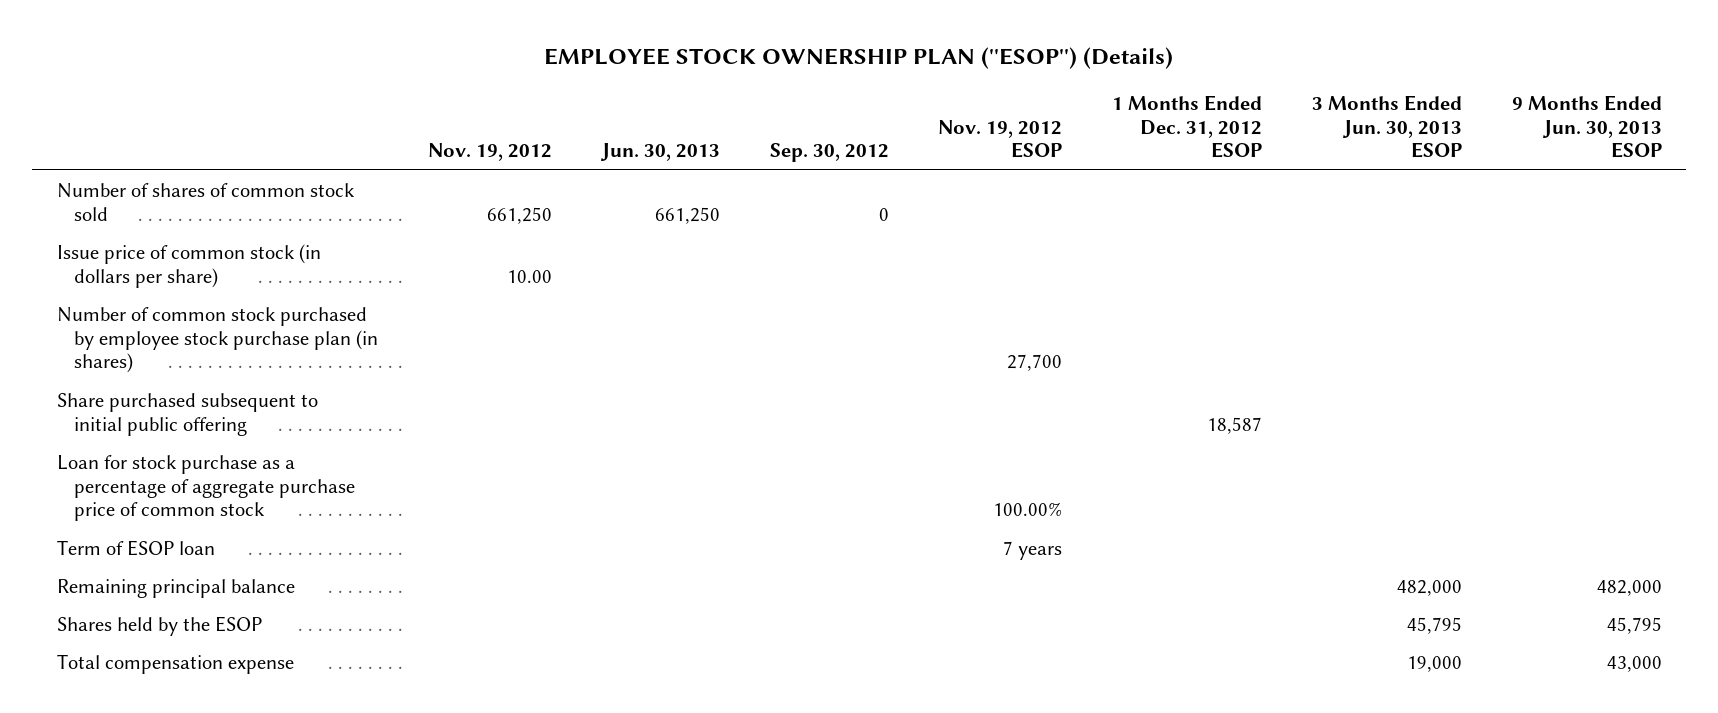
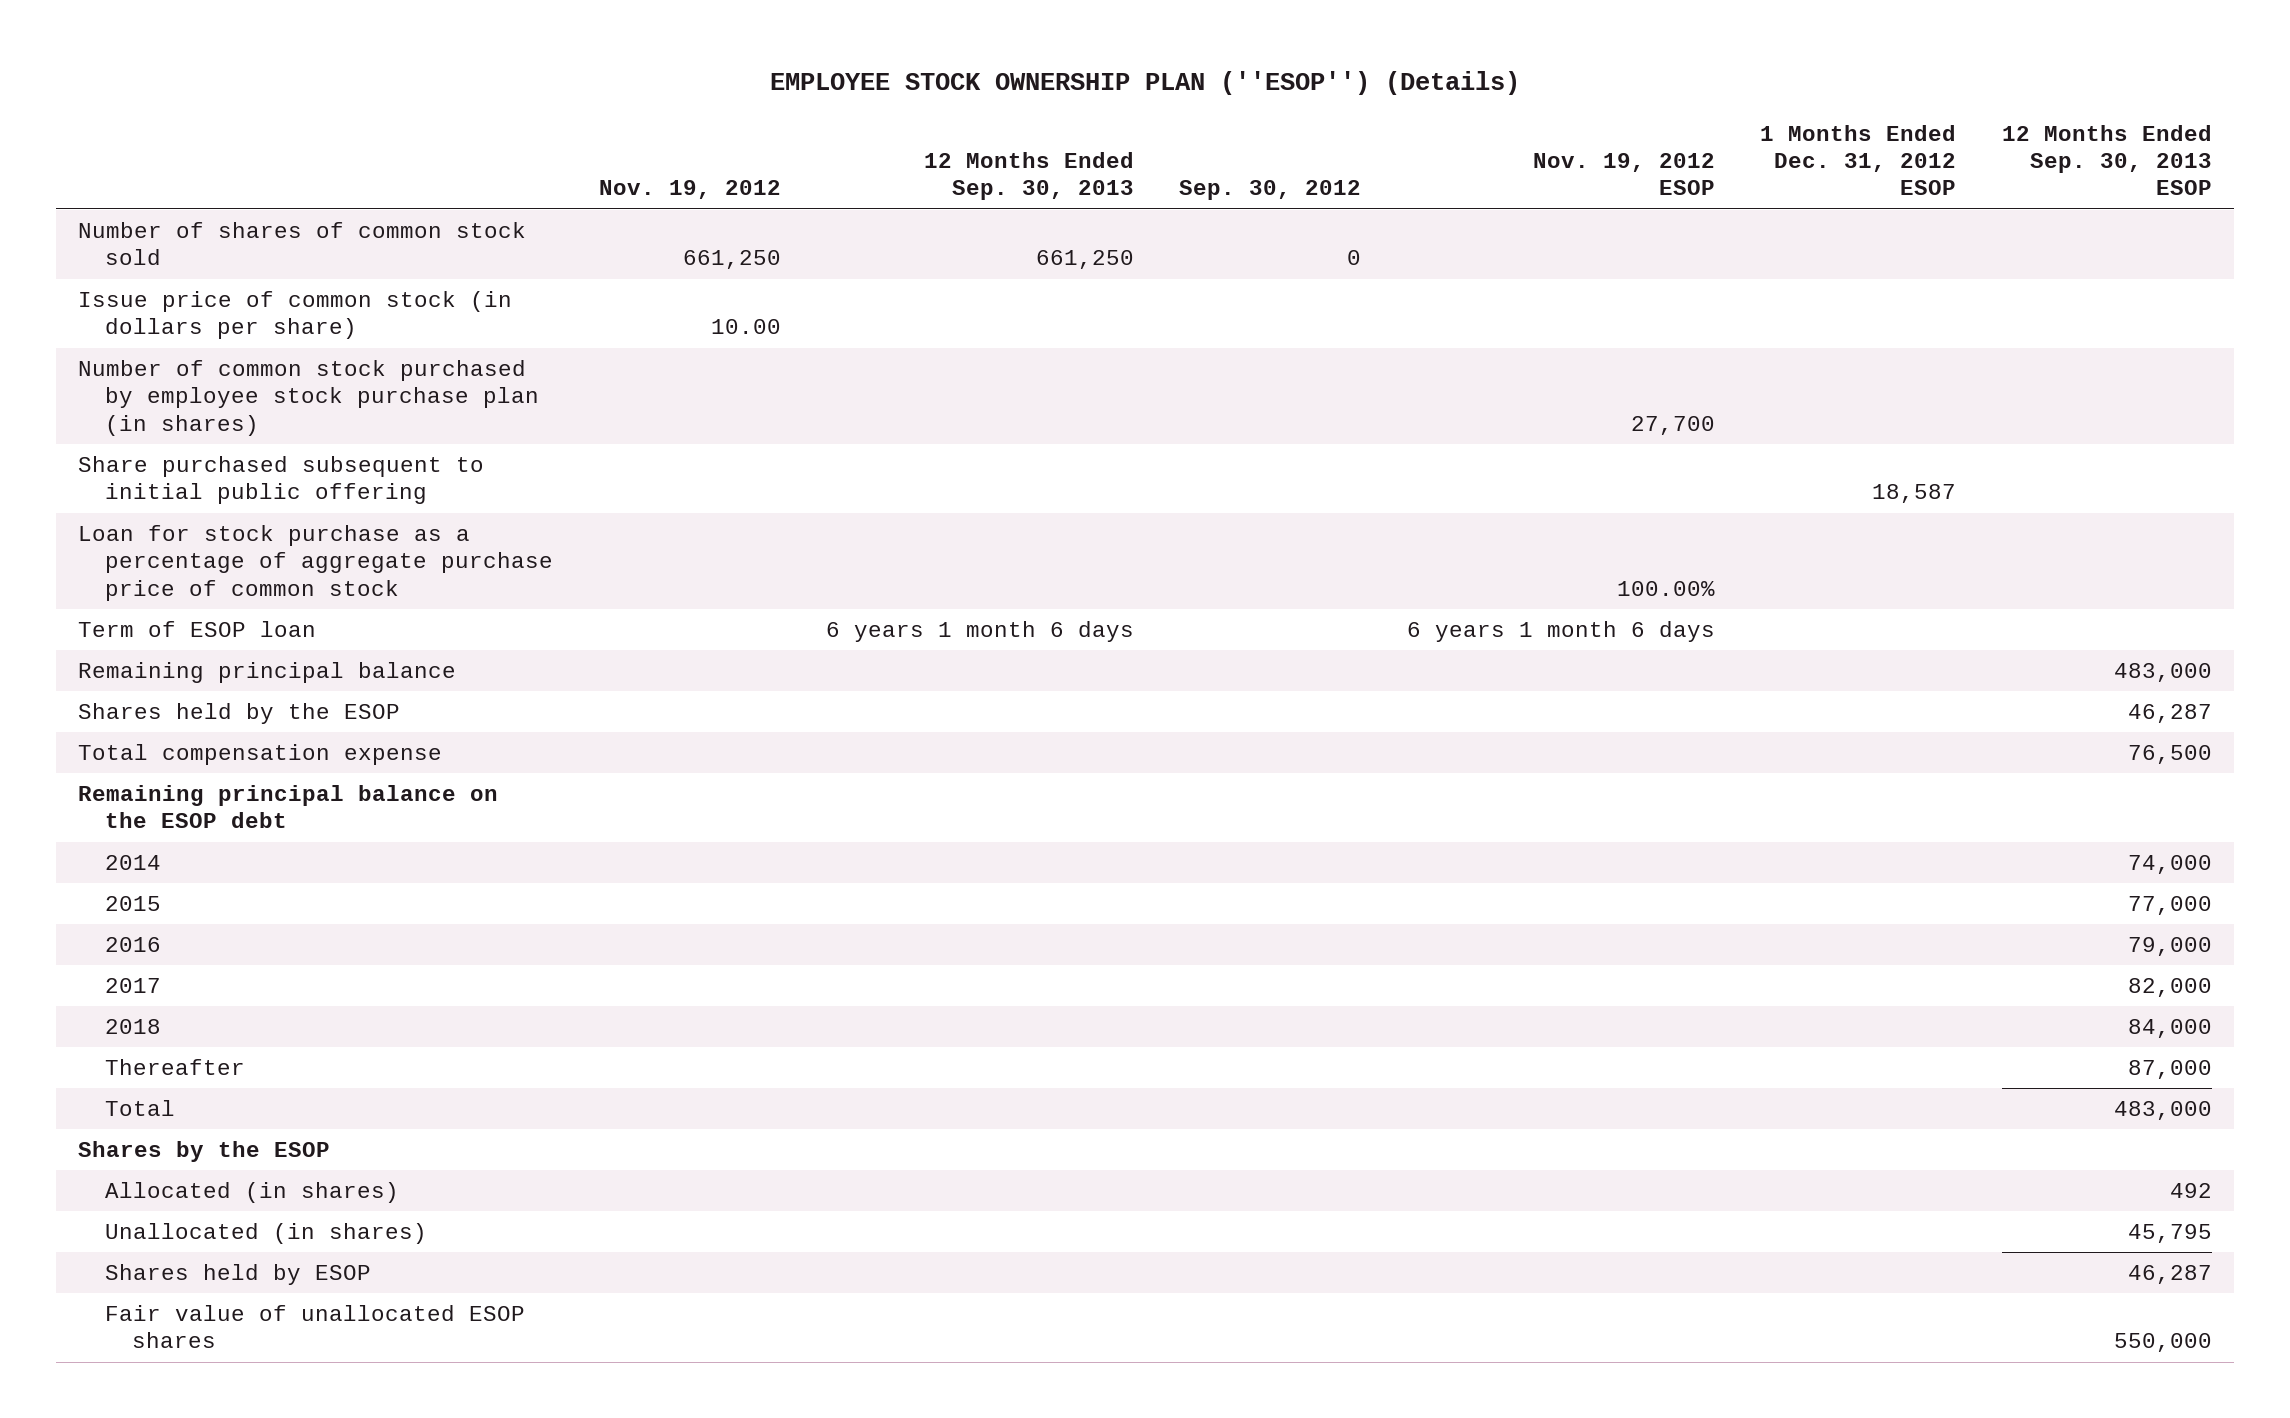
- | Nov. 19, 2012 | Jun. 30, 2013 | Sep. 30, 2012 | Nov. 19, 2012 ESOP | 1 Months Ended Dec. 31, 2012 ESOP | 3 Months Ended Jun. 30, 2013 ESOP | 9 Months Ended Jun. 30, 2013 ESOP
+ | Nov. 19, 2012 | 12 Months Ended Sep. 30, 2013 | Sep. 30, 2012 | Nov. 19, 2012 ESOP | 1 Months Ended Dec. 31, 2012 ESOP | 12 Months Ended Sep. 30, 2013 ESOP
- Term of ESOP loan | | | | 7 years | | |
+ Term of ESOP loan | | 6 years 1 month 6 days | | 6 years 1 month 6 days | |
+ Remaining principal balance on the ESOP debt
+ 2014 | | | | | | 74,000
+ 2015 | | | | | | 77,000
+ 2016 | | | | | | 79,000
+ 2017 | | | | | | 82,000
+ 2018 | | | | | | 84,000
+ Thereafter | | | | | | 87,000
+ Total | | | | | | 483,000
+ Shares by the ESOP
+ Allocated (in shares) | | | | | | 492
+ Unallocated (in shares) | | | | | | 45,795
+ Shares held by ESOP | | | | | | 46,287
+ Fair value of unallocated ESOP shares | | | | | | 550,000

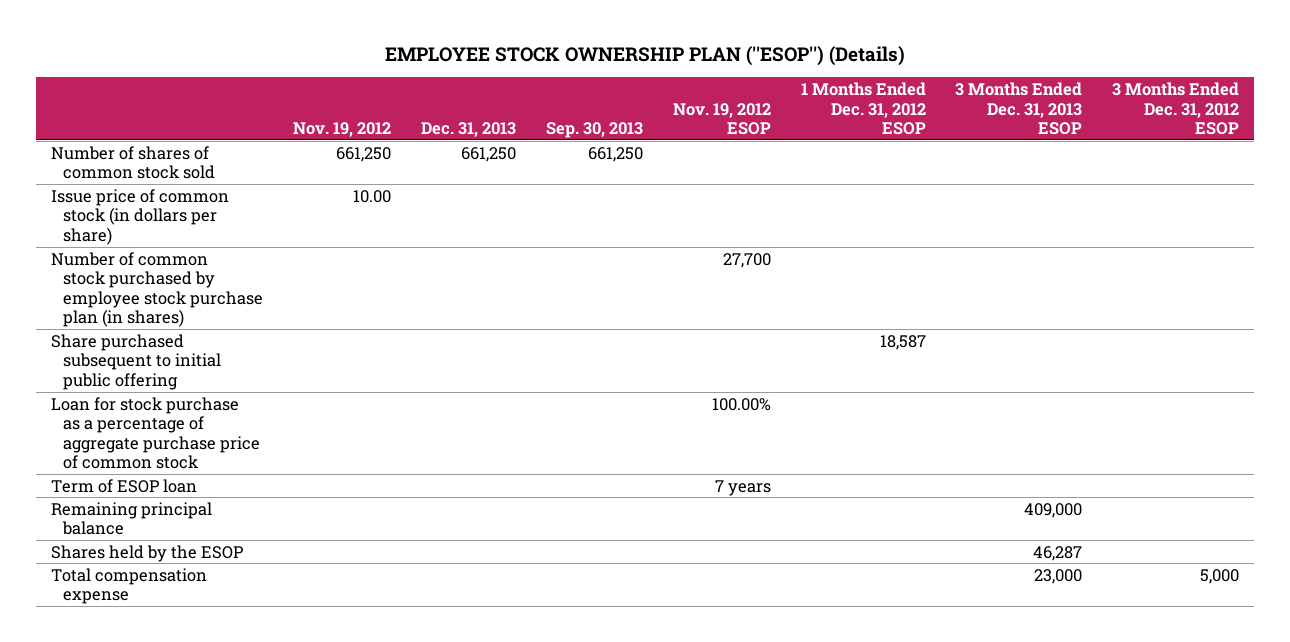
- | Nov. 19, 2012 | 12 Months Ended Sep. 30, 2013 | Sep. 30, 2012 | Nov. 19, 2012 ESOP | 1 Months Ended Dec. 31, 2012 ESOP | 12 Months Ended Sep. 30, 2013 ESOP
+ | Nov. 19, 2012 | Dec. 31, 2013 | Sep. 30, 2013 | Nov. 19, 2012 ESOP | 1 Months Ended Dec. 31, 2012 ESOP | 3 Months Ended Dec. 31, 2013 ESOP | 3 Months Ended Dec. 31, 2012 ESOP
- Term of ESOP loan | | 6 years 1 month 6 days | | 6 years 1 month 6 days | |
+ Term of ESOP loan | | | | 7 years | | |
- Remaining principal balance on the ESOP debt
- 2014 | | | | | | 74,000
- 2015 | | | | | | 77,000
- 2016 | | | | | | 79,000
- 2017 | | | | | | 82,000
- 2018 | | | | | | 84,000
- Thereafter | | | | | | 87,000
- Total | | | | | | 483,000
- Shares by the ESOP
- Allocated (in shares) | | | | | | 492
- Unallocated (in shares) | | | | | | 45,795
- Shares held by ESOP | | | | | | 46,287
- Fair value of unallocated ESOP shares | | | | | | 550,000

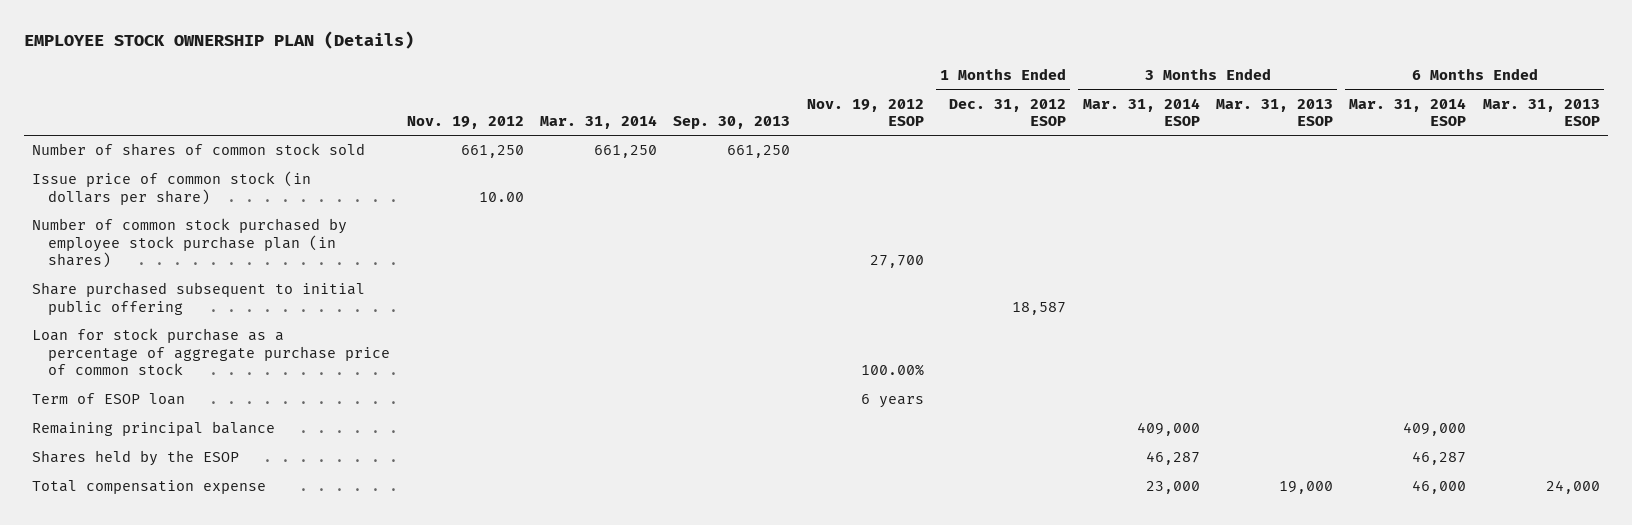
- EMPLOYEE STOCK OWNERSHIP PLAN (''ESOP'') (Details)
+ EMPLOYEE STOCK OWNERSHIP PLAN (Details)
- | Nov. 19, 2012 | Dec. 31, 2013 | Sep. 30, 2013 | Nov. 19, 2012 ESOP | 1 Months Ended Dec. 31, 2012 ESOP | 3 Months Ended Dec. 31, 2013 ESOP | 3 Months Ended Dec. 31, 2012 ESOP
+ | Nov. 19, 2012 | Mar. 31, 2014 | Sep. 30, 2013 | Nov. 19, 2012 ESOP | 1 Months Ended Dec. 31, 2012 ESOP | 3 Months Ended Mar. 31, 2014 ESOP | 3 Months Ended Mar. 31, 2013 ESOP | 6 Months Ended Mar. 31, 2014 ESOP | 6 Months Ended Mar. 31, 2013 ESOP
- Term of ESOP loan | | | | 7 years | | |
+ Term of ESOP loan | | | | 6 years | | | | |

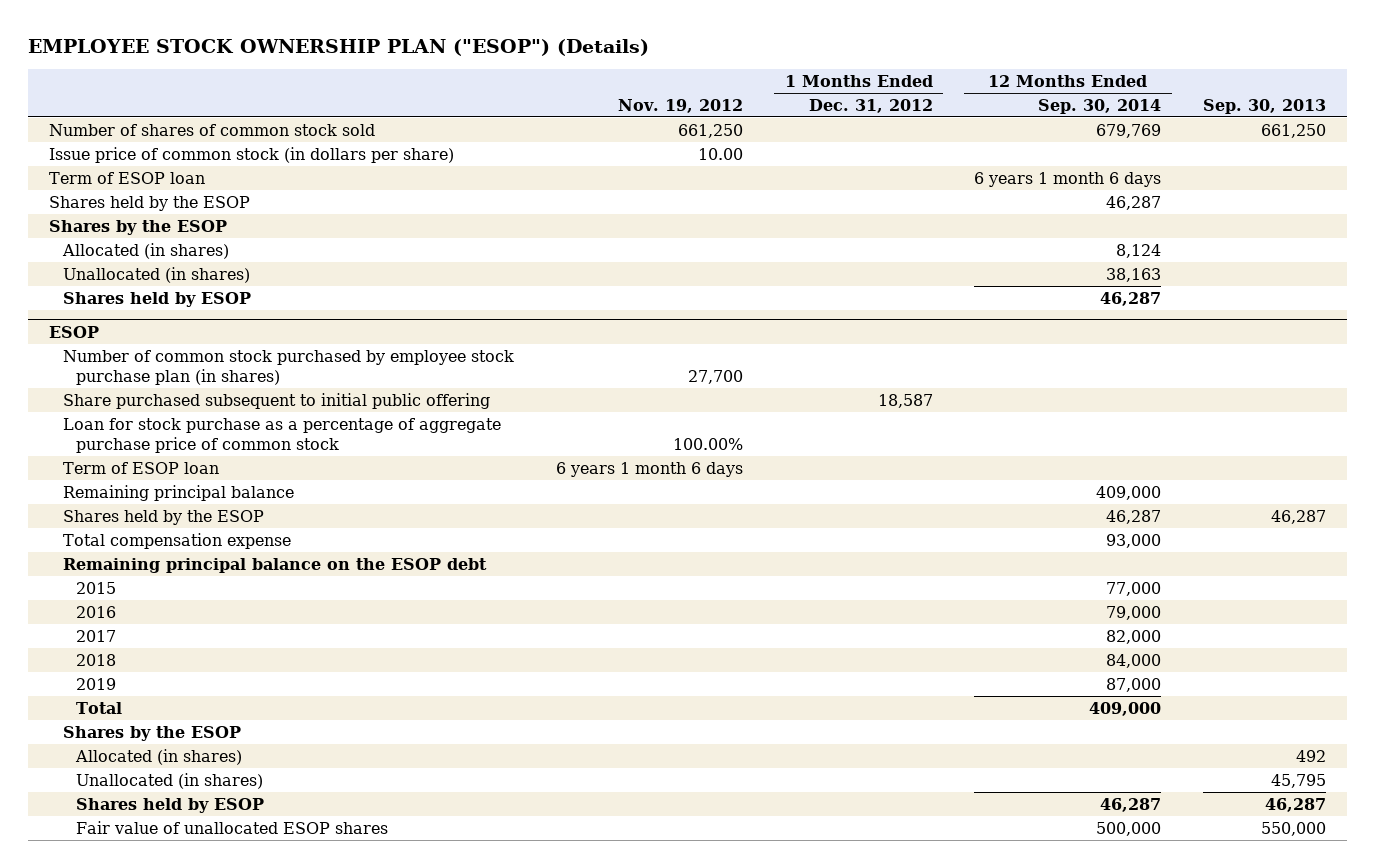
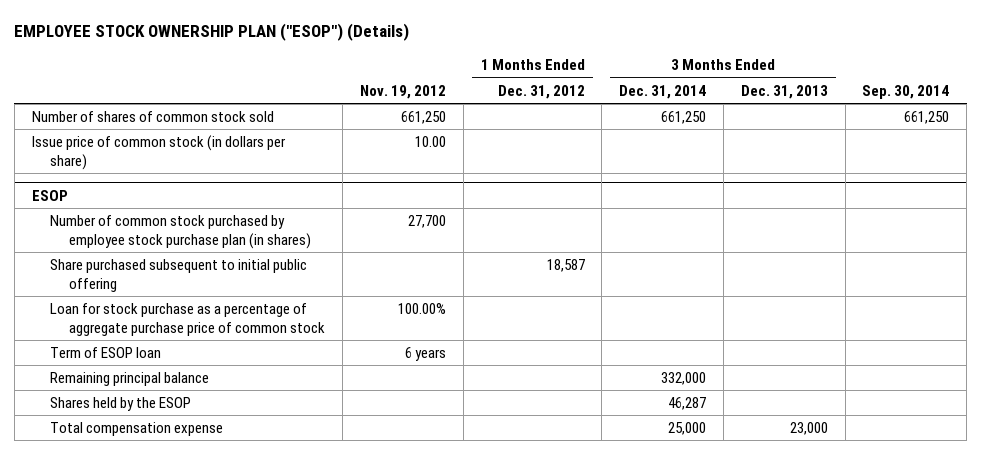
- | Nov. 19, 2012 | 1 Months Ended Dec. 31, 2012 | 12 Months Ended Sep. 30, 2014 | Sep. 30, 2013
+ | Nov. 19, 2012 | 1 Months Ended Dec. 31, 2012 | 3 Months Ended Dec. 31, 2014 | 3 Months Ended Dec. 31, 2013 | Sep. 30, 2014
- Term of ESOP loan | | | 6 years 1 month 6 days |
- Shares held by the ESOP | | | 46,287 |
- Shares by the ESOP
- Allocated (in shares) | | | 8,124 |
- Unallocated (in shares) | | | 38,163 |
- Shares held by ESOP | | | 46,287 |
@ ESOP
- Term of ESOP loan | 6 years 1 month 6 days | | |
+ Term of ESOP loan | 6 years | | | |
- Remaining principal balance on the ESOP debt
- 2015 | | | 77,000 |
- 2016 | | | 79,000 |
- 2017 | | | 82,000 |
- 2018 | | | 84,000 |
- 2019 | | | 87,000 |
- Total | | | 409,000 |
- Shares by the ESOP
- Allocated (in shares) | | | | 492
- Unallocated (in shares) | | | | 45,795
- Shares held by ESOP | | | 46,287 | 46,287
- Fair value of unallocated ESOP shares | | | 500,000 | 550,000

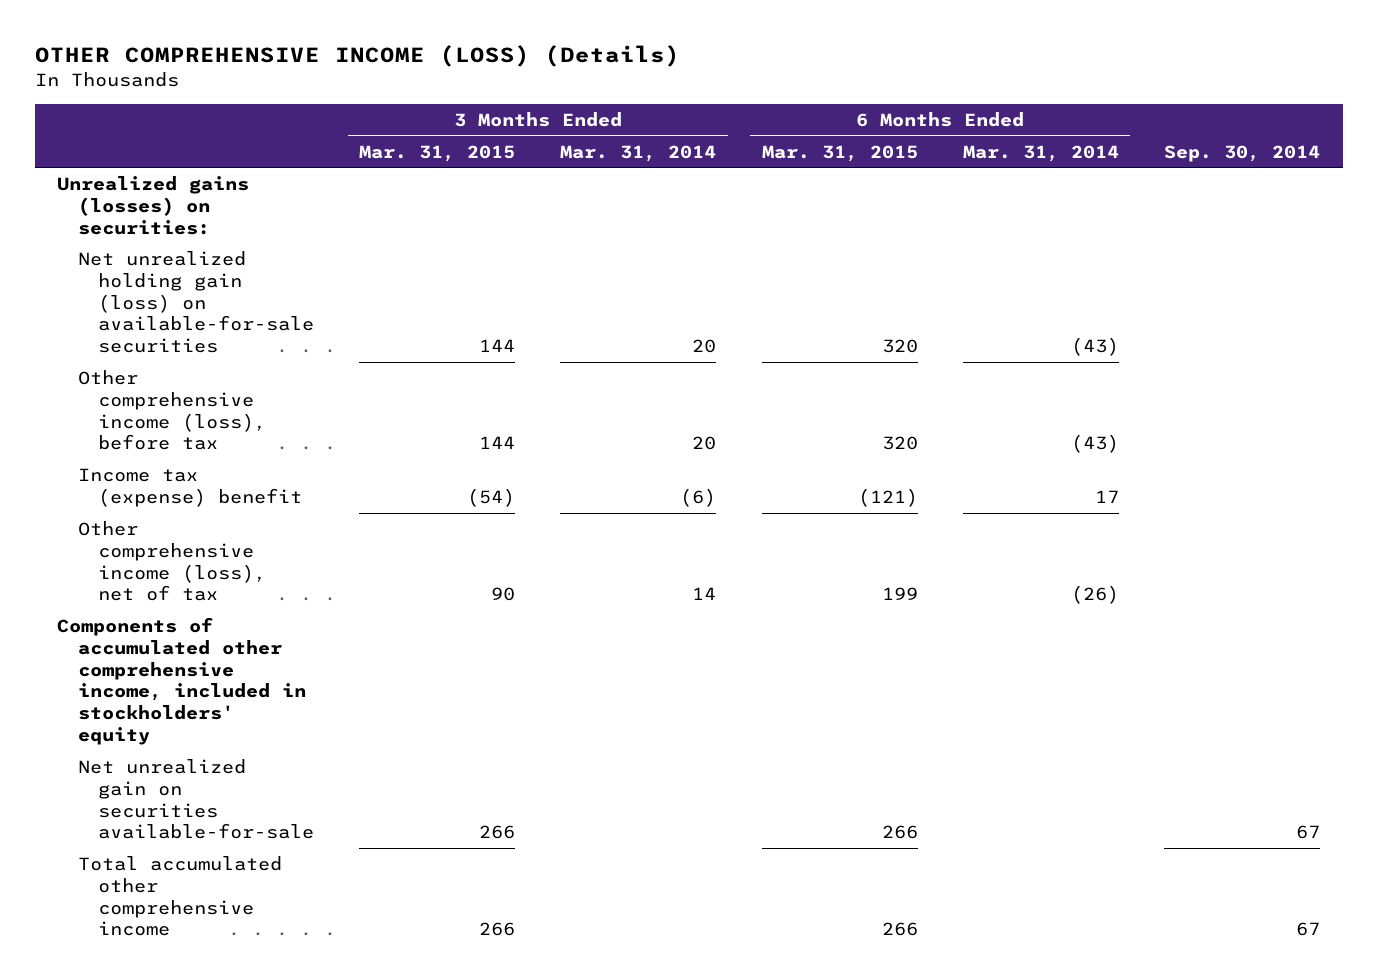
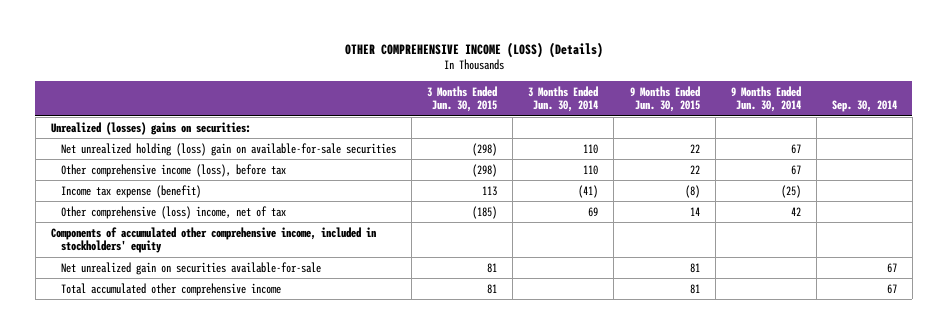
- | 3 Months Ended Mar. 31, 2015 | 3 Months Ended Mar. 31, 2014 | 6 Months Ended Mar. 31, 2015 | 6 Months Ended Mar. 31, 2014 | Sep. 30, 2014
+ | 3 Months Ended Jun. 30, 2015 | 3 Months Ended Jun. 30, 2014 | 9 Months Ended Jun. 30, 2015 | 9 Months Ended Jun. 30, 2014 | Sep. 30, 2014
- Unrealized gains (losses) on securities:
- Net unrealized holding gain (loss) on available-for-sale securities | 144 | 20 | 320 | (43) |
+ Unrealized (losses) gains on securities:
+ Net unrealized holding (loss) gain on available-for-sale securities | (298) | 110 | 22 | 67 |
- Income tax (expense) benefit | (54) | (6) | (121) | 17 |
- Other comprehensive income (loss), net of tax | 90 | 14 | 199 | (26) |
+ Income tax expense (benefit) | 113 | (41) | (8) | (25) |
+ Other comprehensive (loss) income, net of tax | (185) | 69 | 14 | 42 |

